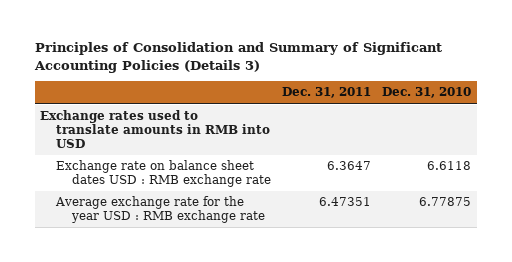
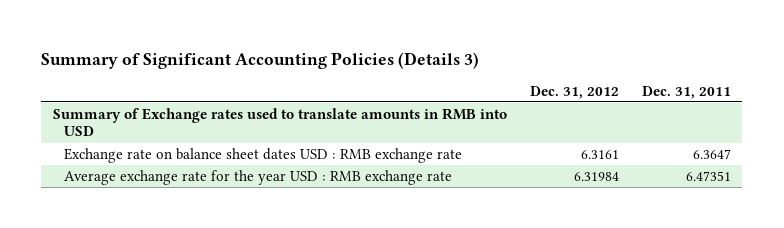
- Principles of Consolidation and Summary of Significant Accounting Policies (Details 3)
+ Summary of Significant Accounting Policies (Details 3)
- | Dec. 31, 2011 | Dec. 31, 2010
+ | Dec. 31, 2012 | Dec. 31, 2011
- Exchange rates used to translate amounts in RMB into USD
+ Summary of Exchange rates used to translate amounts in RMB into USD

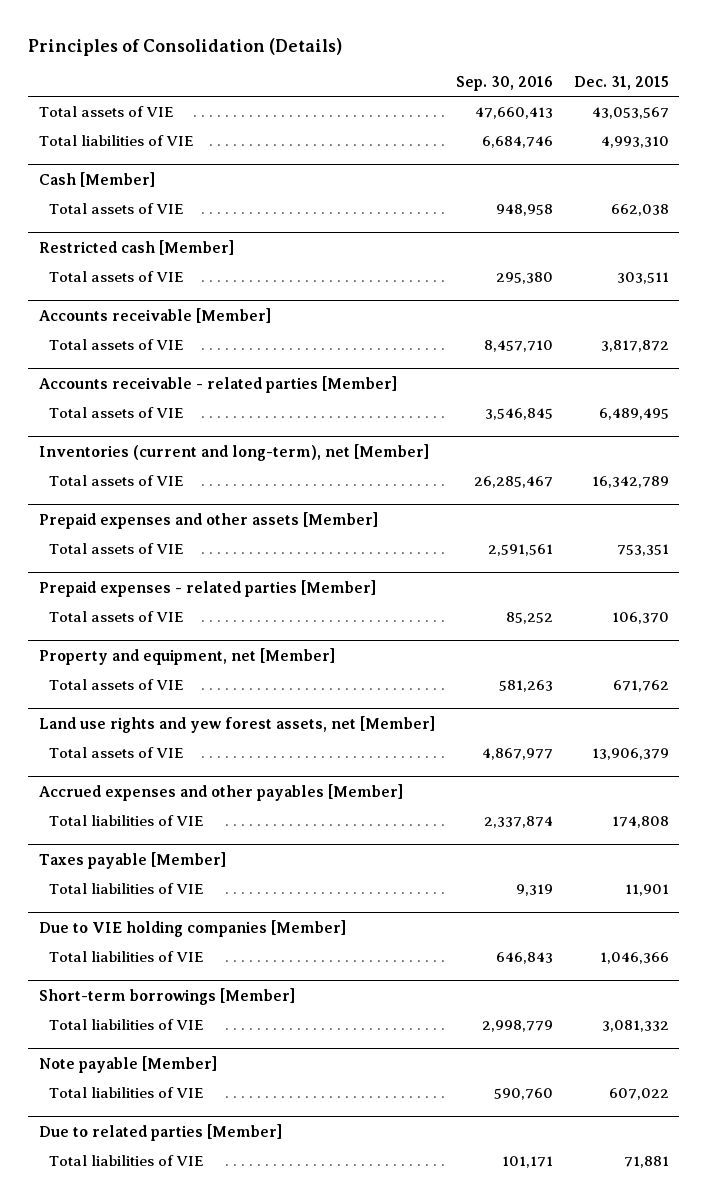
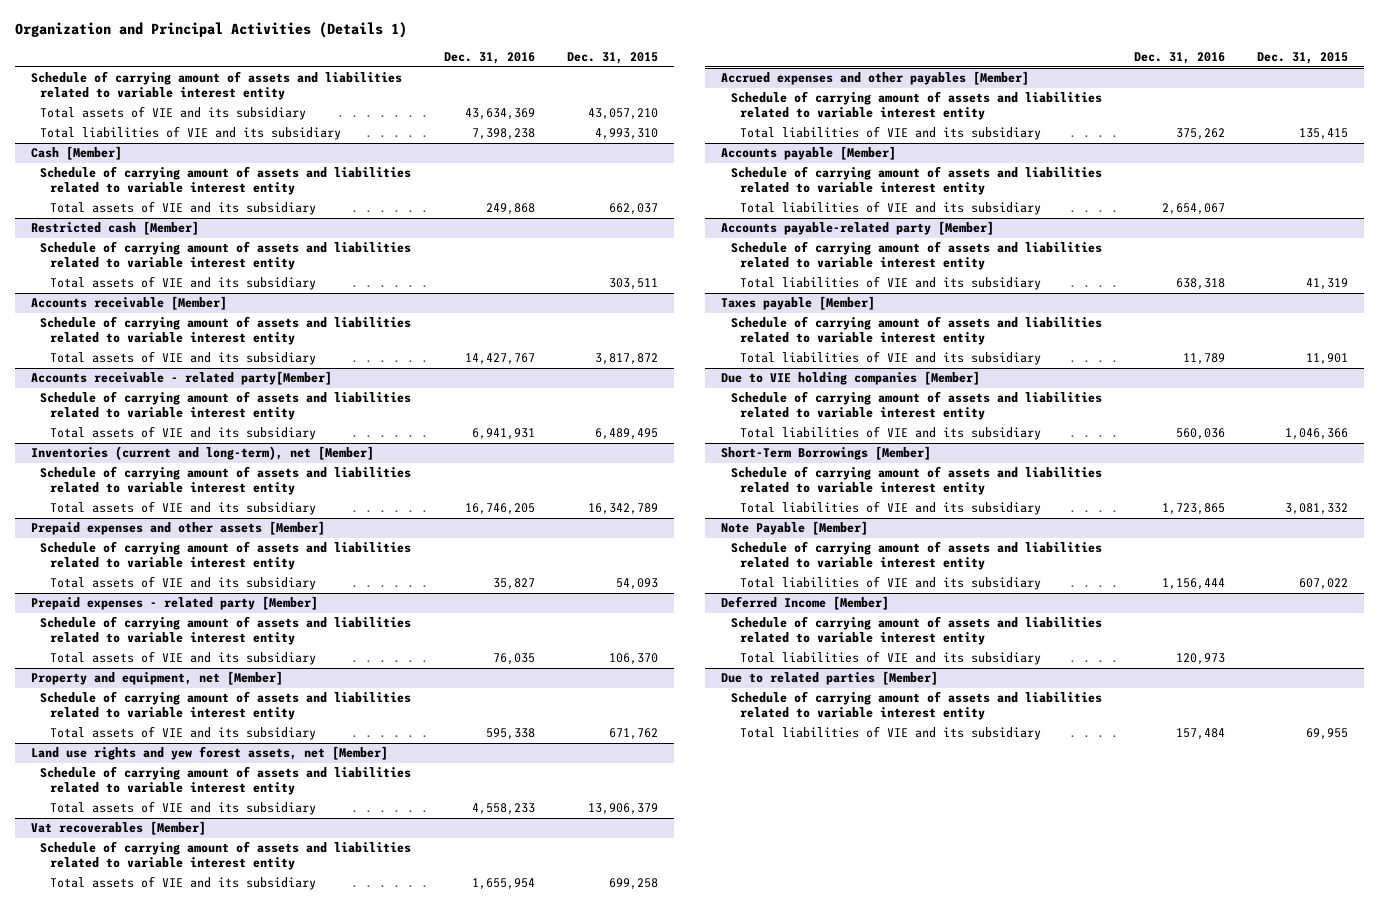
- Principles of Consolidation (Details)
+ Organization and Principal Activities (Details 1)
- | Sep. 30, 2016 | Dec. 31, 2015
+ | Dec. 31, 2016 | Dec. 31, 2015
- Total assets of VIE | 47,660,413 | 43,053,567
- Total liabilities of VIE | 6,684,746 | 4,993,310
+ Schedule of carrying amount of assets and liabilities related to variable interest entity
+ Total assets of VIE and its subsidiary | 43,634,369 | 43,057,210
+ Total liabilities of VIE and its subsidiary | 7,398,238 | 4,993,310
@ Cash [Member]
- Total assets of VIE | 948,958 | 662,038
+ Schedule of carrying amount of assets and liabilities related to variable interest entity
+ Total assets of VIE and its subsidiary | 249,868 | 662,037
@ Restricted cash [Member]
- Total assets of VIE | 295,380 | 303,511
+ Schedule of carrying amount of assets and liabilities related to variable interest entity
+ Total assets of VIE and its subsidiary | | 303,511
@ Accounts receivable [Member]
- Total assets of VIE | 8,457,710 | 3,817,872
- Accounts receivable - related parties [Member]
- Total assets of VIE | 3,546,845 | 6,489,495
@ Accounts receivable [Member]
+ Schedule of carrying amount of assets and liabilities related to variable interest entity
+ Total assets of VIE and its subsidiary | 14,427,767 | 3,817,872
+ Accounts receivable - related party[Member]
+ Schedule of carrying amount of assets and liabilities related to variable interest entity
+ Total assets of VIE and its subsidiary | 6,941,931 | 6,489,495
@ Inventories (current and long-term), net [Member]
- Total assets of VIE | 26,285,467 | 16,342,789
+ Schedule of carrying amount of assets and liabilities related to variable interest entity
+ Total assets of VIE and its subsidiary | 16,746,205 | 16,342,789
@ Prepaid expenses and other assets [Member]
- Total assets of VIE | 2,591,561 | 753,351
- Prepaid expenses - related parties [Member]
- Total assets of VIE | 85,252 | 106,370
@ Prepaid expenses and other assets [Member]
+ Schedule of carrying amount of assets and liabilities related to variable interest entity
+ Total assets of VIE and its subsidiary | 35,827 | 54,093
+ Prepaid expenses - related party [Member]
+ Schedule of carrying amount of assets and liabilities related to variable interest entity
+ Total assets of VIE and its subsidiary | 76,035 | 106,370
@ Property and equipment, net [Member]
- Total assets of VIE | 581,263 | 671,762
+ Schedule of carrying amount of assets and liabilities related to variable interest entity
+ Total assets of VIE and its subsidiary | 595,338 | 671,762
@ Land use rights and yew forest assets, net [Member]
- Total assets of VIE | 4,867,977 | 13,906,379
+ Schedule of carrying amount of assets and liabilities related to variable interest entity
+ Total assets of VIE and its subsidiary | 4,558,233 | 13,906,379
+ Vat recoverables [Member]
+ Schedule of carrying amount of assets and liabilities related to variable interest entity
+ Total assets of VIE and its subsidiary | 1,655,954 | 699,258
@ Accrued expenses and other payables [Member]
- Total liabilities of VIE | 2,337,874 | 174,808
+ Schedule of carrying amount of assets and liabilities related to variable interest entity
+ Total liabilities of VIE and its subsidiary | 375,262 | 135,415
+ Accounts payable [Member]
+ Schedule of carrying amount of assets and liabilities related to variable interest entity
+ Total liabilities of VIE and its subsidiary | 2,654,067 |
+ Accounts payable-related party [Member]
+ Schedule of carrying amount of assets and liabilities related to variable interest entity
+ Total liabilities of VIE and its subsidiary | 638,318 | 41,319
@ Taxes payable [Member]
- Total liabilities of VIE | 9,319 | 11,901
+ Schedule of carrying amount of assets and liabilities related to variable interest entity
+ Total liabilities of VIE and its subsidiary | 11,789 | 11,901
@ Due to VIE holding companies [Member]
- Total liabilities of VIE | 646,843 | 1,046,366
- Short-term borrowings [Member]
- Total liabilities of VIE | 2,998,779 | 3,081,332
- Note payable [Member]
- Total liabilities of VIE | 590,760 | 607,022
@ Due to VIE holding companies [Member]
+ Schedule of carrying amount of assets and liabilities related to variable interest entity
+ Total liabilities of VIE and its subsidiary | 560,036 | 1,046,366
+ Short-Term Borrowings [Member]
+ Schedule of carrying amount of assets and liabilities related to variable interest entity
+ Total liabilities of VIE and its subsidiary | 1,723,865 | 3,081,332
+ Note Payable [Member]
+ Schedule of carrying amount of assets and liabilities related to variable interest entity
+ Total liabilities of VIE and its subsidiary | 1,156,444 | 607,022
+ Deferred Income [Member]
+ Schedule of carrying amount of assets and liabilities related to variable interest entity
+ Total liabilities of VIE and its subsidiary | 120,973 |
@ Due to related parties [Member]
- Total liabilities of VIE | 101,171 | 71,881
+ Schedule of carrying amount of assets and liabilities related to variable interest entity
+ Total liabilities of VIE and its subsidiary | 157,484 | 69,955

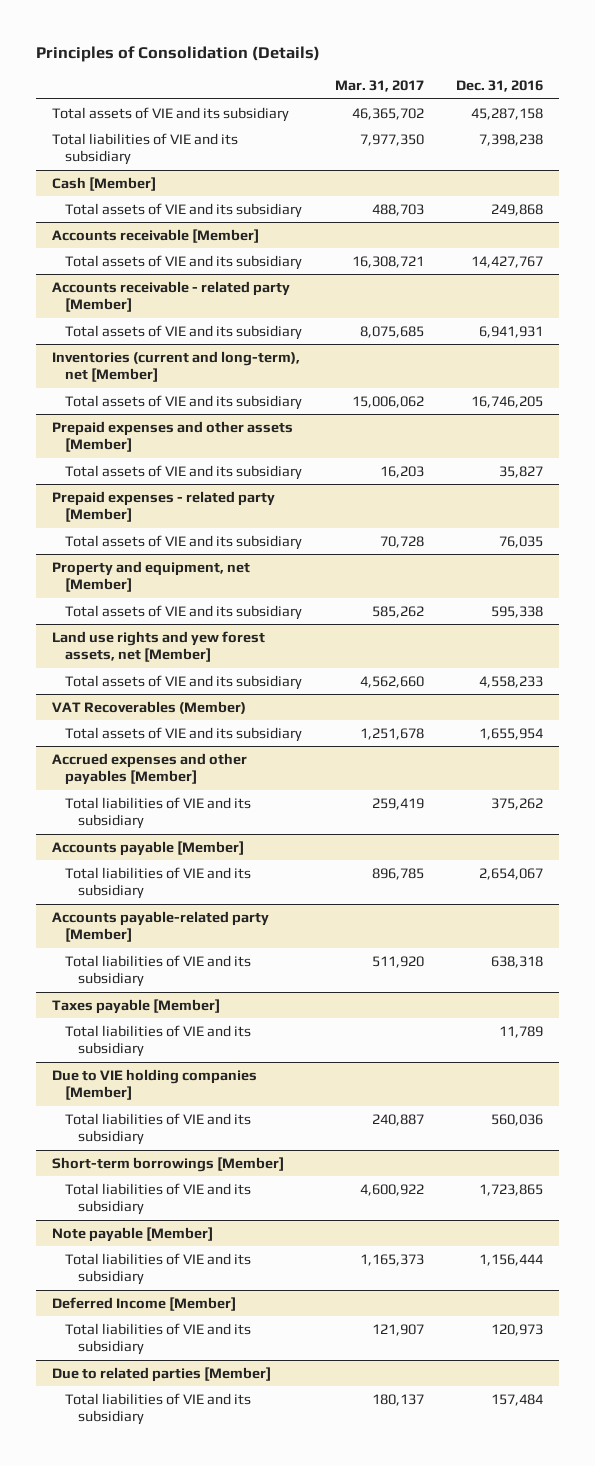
- Organization and Principal Activities (Details 1)
+ Principles of Consolidation (Details)
- | Dec. 31, 2016 | Dec. 31, 2015
+ | Mar. 31, 2017 | Dec. 31, 2016
- Schedule of carrying amount of assets and liabilities related to variable interest entity
- Total assets of VIE and its subsidiary | 43,634,369 | 43,057,210
+ Total assets of VIE and its subsidiary | 46,365,702 | 45,287,158
@ Cash [Member]
- Schedule of carrying amount of assets and liabilities related to variable interest entity
- Restricted cash [Member]
- Schedule of carrying amount of assets and liabilities related to variable interest entity
- Total assets of VIE and its subsidiary | | 303,511
@ Accounts receivable [Member]
- Schedule of carrying amount of assets and liabilities related to variable interest entity
- Accounts receivable - related party[Member]
- Schedule of carrying amount of assets and liabilities related to variable interest entity
+ Accounts receivable - related party [Member]
@ Inventories (current and long-term), net [Member]
- Schedule of carrying amount of assets and liabilities related to variable interest entity
@ Prepaid expenses and other assets [Member]
- Schedule of carrying amount of assets and liabilities related to variable interest entity
@ Prepaid expenses - related party [Member]
- Schedule of carrying amount of assets and liabilities related to variable interest entity
@ Property and equipment, net [Member]
- Schedule of carrying amount of assets and liabilities related to variable interest entity
@ Land use rights and yew forest assets, net [Member]
- Schedule of carrying amount of assets and liabilities related to variable interest entity
- Vat recoverables [Member]
- Schedule of carrying amount of assets and liabilities related to variable interest entity
+ VAT Recoverables (Member)
@ Accrued expenses and other payables [Member]
- Schedule of carrying amount of assets and liabilities related to variable interest entity
@ Accounts payable [Member]
- Schedule of carrying amount of assets and liabilities related to variable interest entity
@ Accounts payable-related party [Member]
- Schedule of carrying amount of assets and liabilities related to variable interest entity
@ Taxes payable [Member]
- Schedule of carrying amount of assets and liabilities related to variable interest entity
@ Due to VIE holding companies [Member]
- Schedule of carrying amount of assets and liabilities related to variable interest entity
- Short-Term Borrowings [Member]
- Schedule of carrying amount of assets and liabilities related to variable interest entity
+ Short-term borrowings [Member]
- Note Payable [Member]
- Schedule of carrying amount of assets and liabilities related to variable interest entity
+ Note payable [Member]
@ Deferred Income [Member]
- Schedule of carrying amount of assets and liabilities related to variable interest entity
@ Due to related parties [Member]
- Schedule of carrying amount of assets and liabilities related to variable interest entity

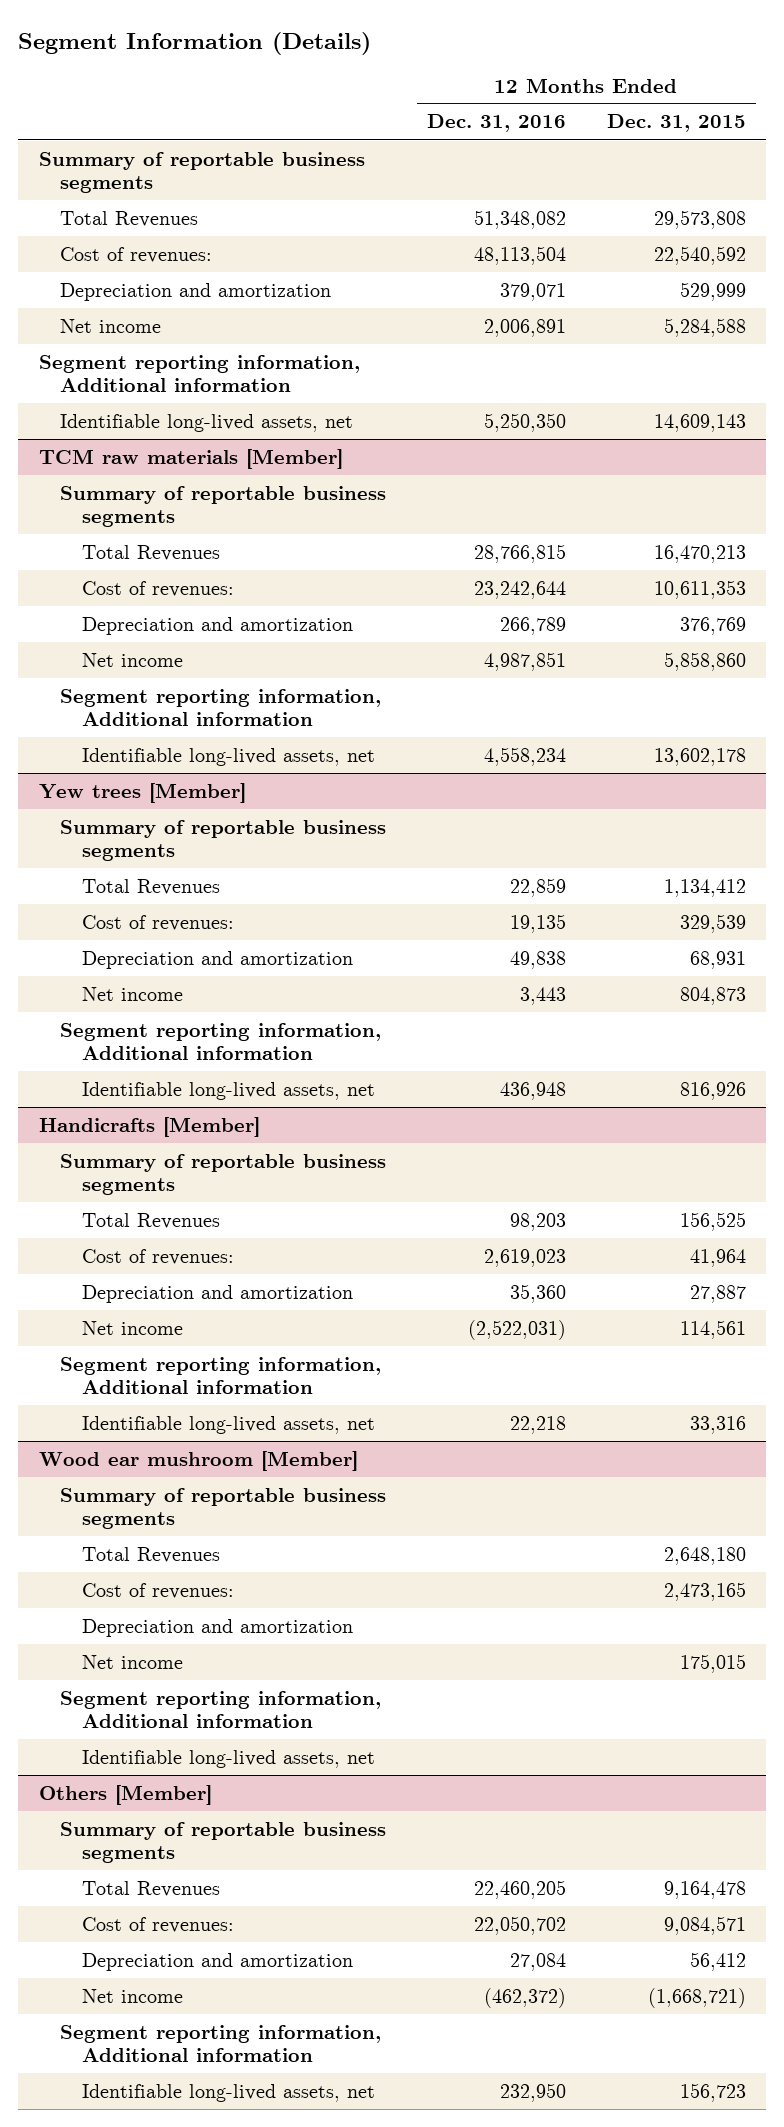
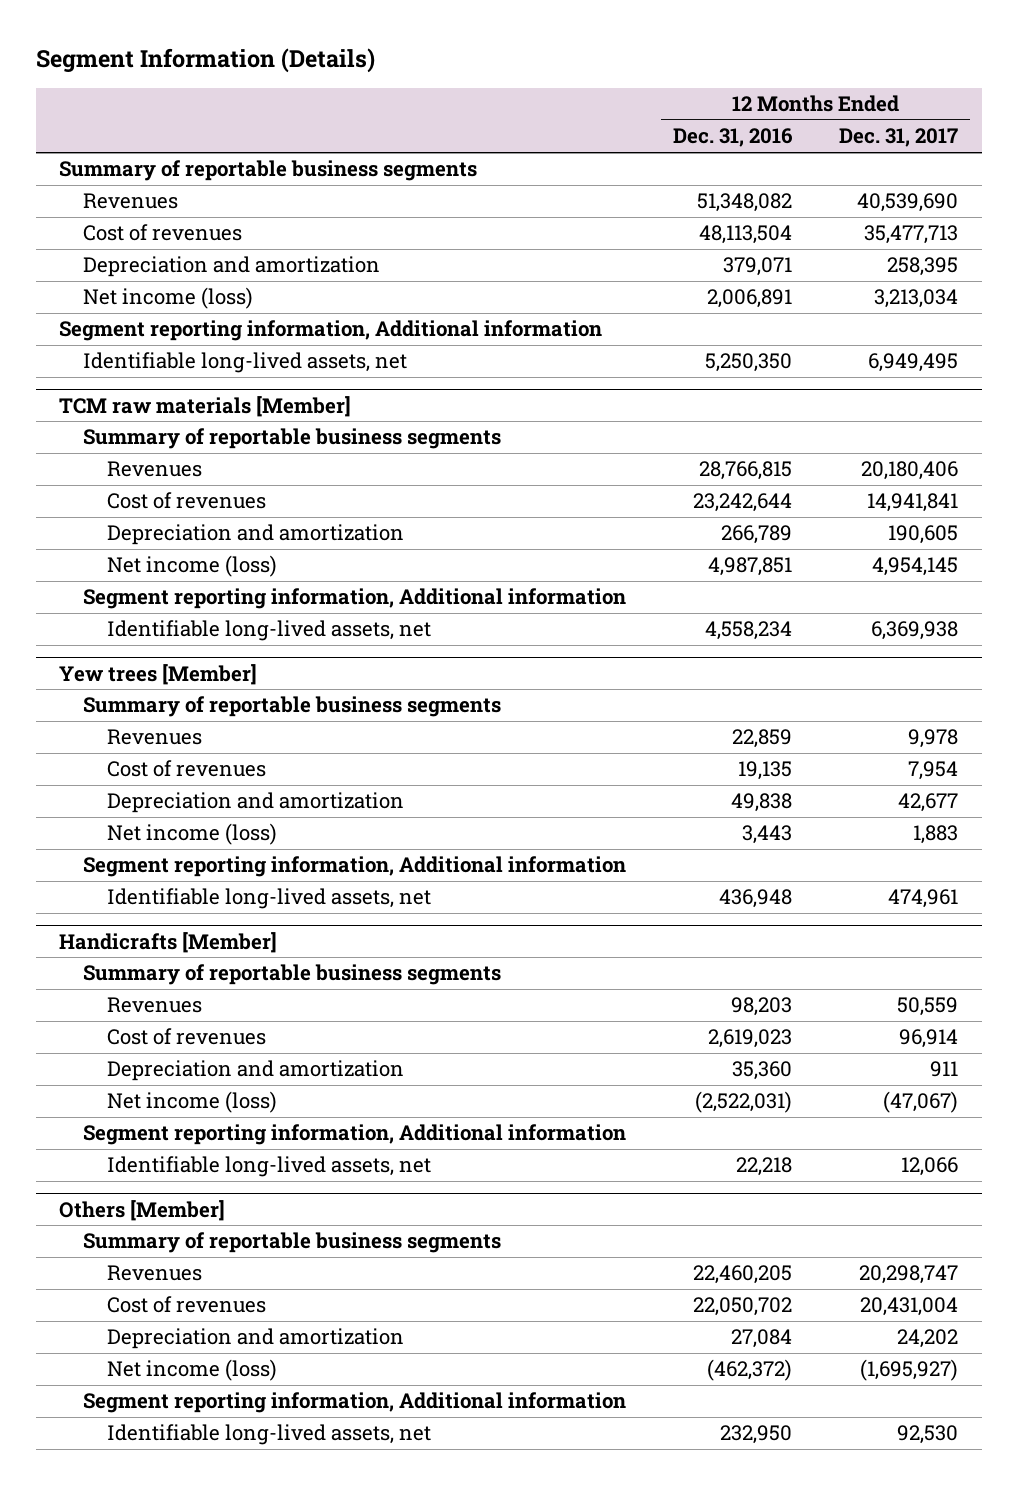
- | 12 Months Ended Dec. 31, 2016 | 12 Months Ended Dec. 31, 2015
+ | 12 Months Ended Dec. 31, 2016 | 12 Months Ended Dec. 31, 2017
- Total Revenues | 51,348,082 | 29,573,808
- Cost of revenues: | 48,113,504 | 22,540,592
+ Revenues | 51,348,082 | 40,539,690
+ Cost of revenues | 48,113,504 | 35,477,713
- Net income | 2,006,891 | 5,284,588
+ Net income (loss) | 2,006,891 | 3,213,034
@ TCM raw materials [Member]
- Total Revenues | 28,766,815 | 16,470,213
- Cost of revenues: | 23,242,644 | 10,611,353
+ Revenues | 28,766,815 | 20,180,406
+ Cost of revenues | 23,242,644 | 14,941,841
- Net income | 4,987,851 | 5,858,860
+ Net income (loss) | 4,987,851 | 4,954,145
@ Yew trees [Member]
- Total Revenues | 22,859 | 1,134,412
- Cost of revenues: | 19,135 | 329,539
+ Revenues | 22,859 | 9,978
+ Cost of revenues | 19,135 | 7,954
- Net income | 3,443 | 804,873
+ Net income (loss) | 3,443 | 1,883
@ Handicrafts [Member]
- Total Revenues | 98,203 | 156,525
- Cost of revenues: | 2,619,023 | 41,964
+ Revenues | 98,203 | 50,559
+ Cost of revenues | 2,619,023 | 96,914
- Net income | (2,522,031) | 114,561
+ Net income (loss) | (2,522,031) | (47,067)
- Wood ear mushroom [Member]
- Summary of reportable business segments
- Total Revenues | | 2,648,180
- Cost of revenues: | | 2,473,165
- Depreciation and amortization
- Net income | | 175,015
- Segment reporting information, Additional information
- Identifiable long-lived assets, net
@ Others [Member]
- Total Revenues | 22,460,205 | 9,164,478
- Cost of revenues: | 22,050,702 | 9,084,571
+ Revenues | 22,460,205 | 20,298,747
+ Cost of revenues | 22,050,702 | 20,431,004
- Net income | (462,372) | (1,668,721)
+ Net income (loss) | (462,372) | (1,695,927)

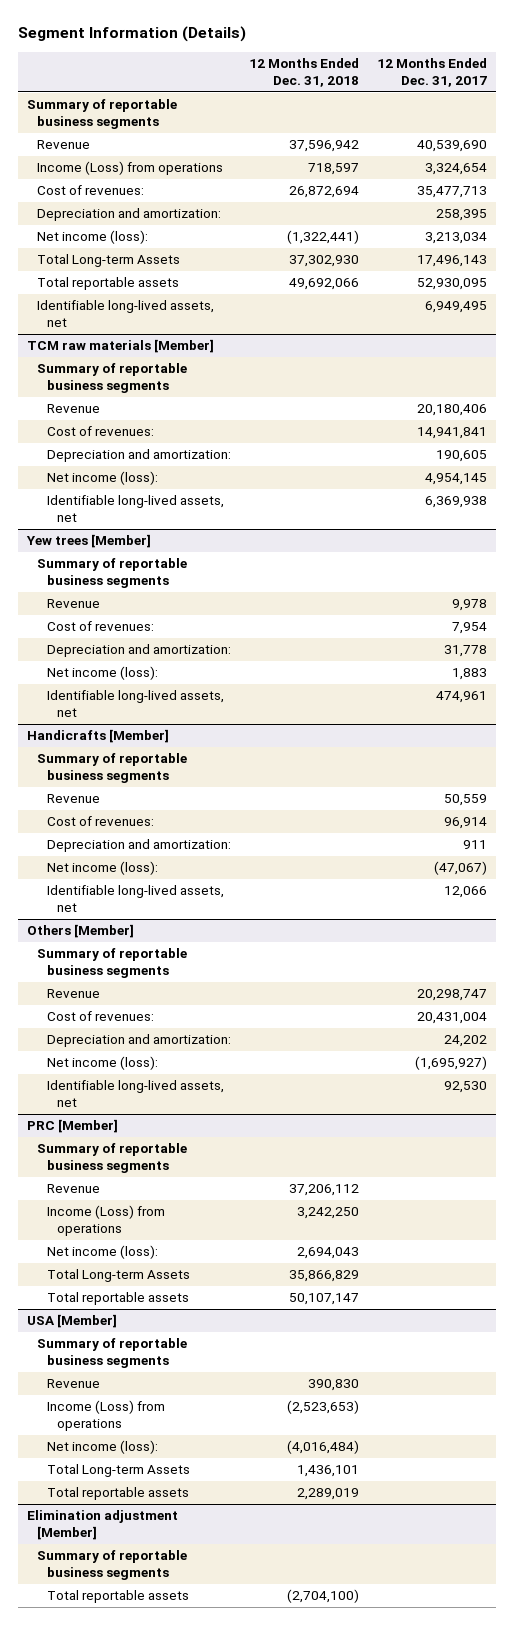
- | 12 Months Ended Dec. 31, 2016 | 12 Months Ended Dec. 31, 2017
+ | 12 Months Ended Dec. 31, 2018 | 12 Months Ended Dec. 31, 2017
- Revenues | 51,348,082 | 40,539,690
- Cost of revenues | 48,113,504 | 35,477,713
- Depreciation and amortization | 379,071 | 258,395
- Net income (loss) | 2,006,891 | 3,213,034
- Segment reporting information, Additional information
+ Revenue | 37,596,942 | 40,539,690
+ Income (Loss) from operations | 718,597 | 3,324,654
+ Cost of revenues: | 26,872,694 | 35,477,713
+ Depreciation and amortization: | | 258,395
+ Net income (loss): | (1,322,441) | 3,213,034
+ Total Long-term Assets | 37,302,930 | 17,496,143
+ Total reportable assets | 49,692,066 | 52,930,095
@ TCM raw materials [Member]
- Revenues | 28,766,815 | 20,180,406
- Cost of revenues | 23,242,644 | 14,941,841
- Depreciation and amortization | 266,789 | 190,605
- Net income (loss) | 4,987,851 | 4,954,145
- Segment reporting information, Additional information
+ Revenue | | 20,180,406
+ Cost of revenues: | | 14,941,841
+ Depreciation and amortization: | | 190,605
+ Net income (loss): | | 4,954,145
@ Yew trees [Member]
- Revenues | 22,859 | 9,978
- Cost of revenues | 19,135 | 7,954
- Depreciation and amortization | 49,838 | 42,677
- Net income (loss) | 3,443 | 1,883
- Segment reporting information, Additional information
+ Revenue | | 9,978
+ Cost of revenues: | | 7,954
+ Depreciation and amortization: | | 31,778
+ Net income (loss): | | 1,883
@ Handicrafts [Member]
- Revenues | 98,203 | 50,559
- Cost of revenues | 2,619,023 | 96,914
- Depreciation and amortization | 35,360 | 911
- Net income (loss) | (2,522,031) | (47,067)
- Segment reporting information, Additional information
+ Revenue | | 50,559
+ Cost of revenues: | | 96,914
+ Depreciation and amortization: | | 911
+ Net income (loss): | | (47,067)
@ Others [Member]
- Revenues | 22,460,205 | 20,298,747
- Cost of revenues | 22,050,702 | 20,431,004
- Depreciation and amortization | 27,084 | 24,202
- Net income (loss) | (462,372) | (1,695,927)
- Segment reporting information, Additional information
+ Revenue | | 20,298,747
+ Cost of revenues: | | 20,431,004
+ Depreciation and amortization: | | 24,202
+ Net income (loss): | | (1,695,927)
+ PRC [Member]
+ Summary of reportable business segments
+ Revenue | 37,206,112 |
+ Income (Loss) from operations | 3,242,250 |
+ Net income (loss): | 2,694,043 |
+ Total Long-term Assets | 35,866,829 |
+ Total reportable assets | 50,107,147 |
+ USA [Member]
+ Summary of reportable business segments
+ Revenue | 390,830 |
+ Income (Loss) from operations | (2,523,653) |
+ Net income (loss): | (4,016,484) |
+ Total Long-term Assets | 1,436,101 |
+ Total reportable assets | 2,289,019 |
+ Elimination adjustment [Member]
+ Summary of reportable business segments
+ Total reportable assets | (2,704,100) |

